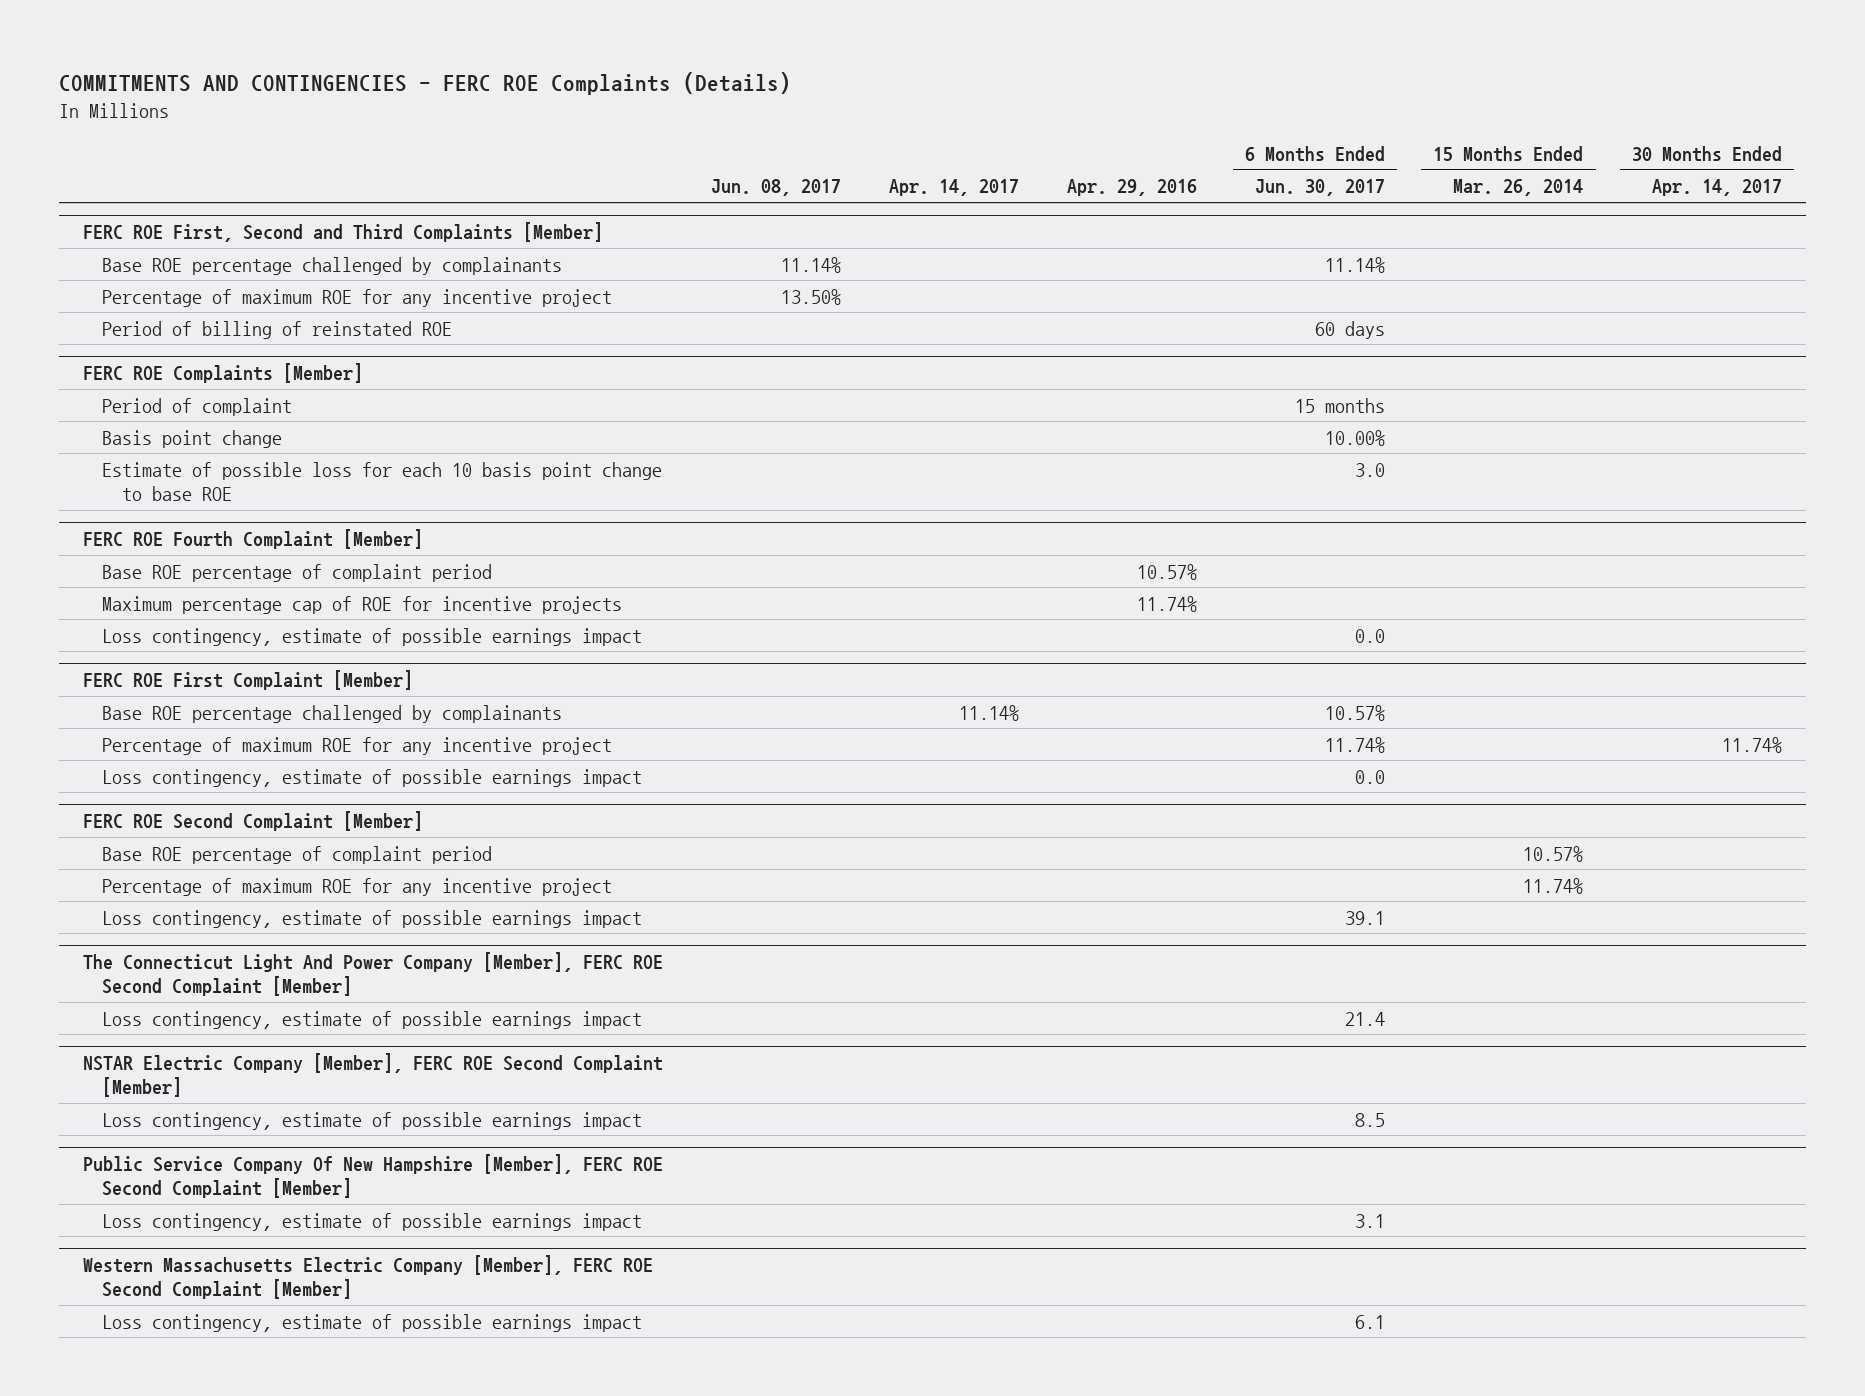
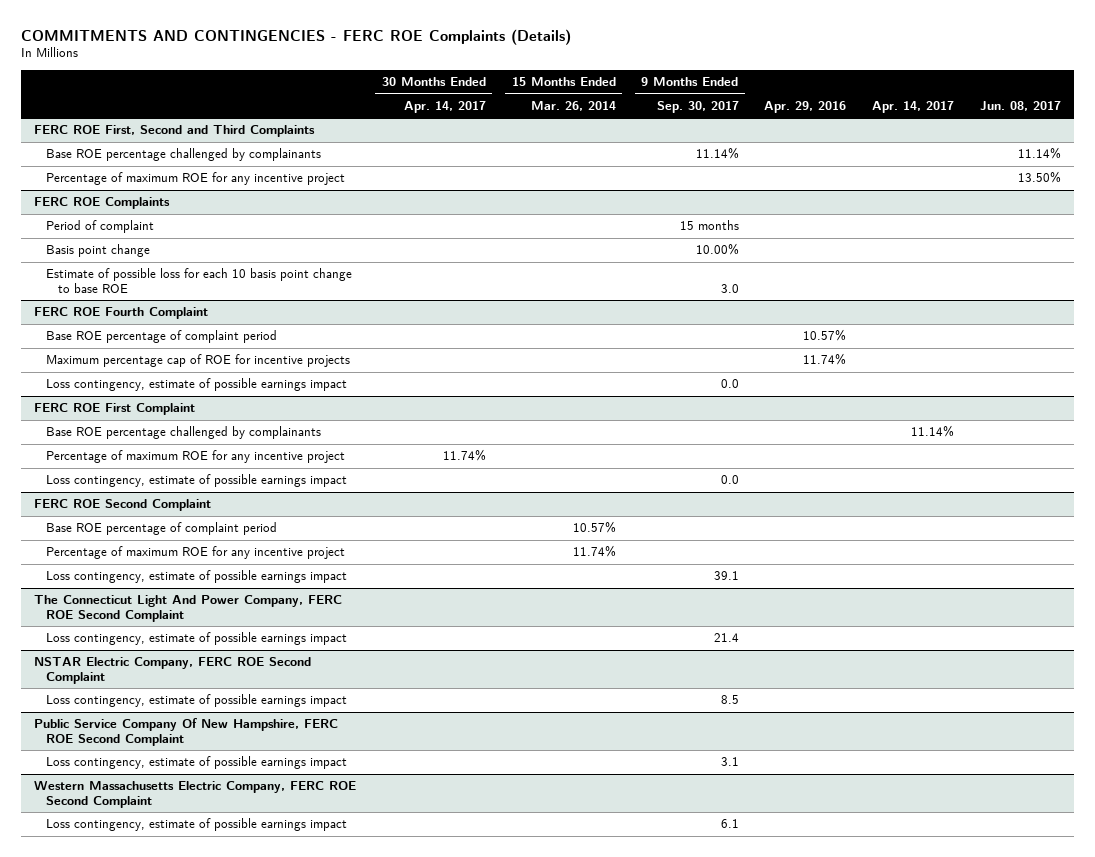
- | Jun. 08, 2017 | Apr. 14, 2017 | Apr. 29, 2016 | 6 Months Ended Jun. 30, 2017 | 15 Months Ended Mar. 26, 2014 | 30 Months Ended Apr. 14, 2017
+ | 30 Months Ended Apr. 14, 2017 | 15 Months Ended Mar. 26, 2014 | 9 Months Ended Sep. 30, 2017 | Apr. 29, 2016 | Apr. 14, 2017 | Jun. 08, 2017
- FERC ROE First, Second and Third Complaints [Member]
+ FERC ROE First, Second and Third Complaints
- Period of billing of reinstated ROE | | | | 60 days | |
- FERC ROE Complaints [Member]
+ FERC ROE Complaints
- FERC ROE Fourth Complaint [Member]
+ FERC ROE Fourth Complaint
- FERC ROE First Complaint [Member]
+ FERC ROE First Complaint
- FERC ROE Second Complaint [Member]
+ FERC ROE Second Complaint
- The Connecticut Light And Power Company [Member], FERC ROE Second Complaint [Member]
+ The Connecticut Light And Power Company, FERC ROE Second Complaint
- NSTAR Electric Company [Member], FERC ROE Second Complaint [Member]
+ NSTAR Electric Company, FERC ROE Second Complaint
- Public Service Company Of New Hampshire [Member], FERC ROE Second Complaint [Member]
+ Public Service Company Of New Hampshire, FERC ROE Second Complaint
- Western Massachusetts Electric Company [Member], FERC ROE Second Complaint [Member]
+ Western Massachusetts Electric Company, FERC ROE Second Complaint

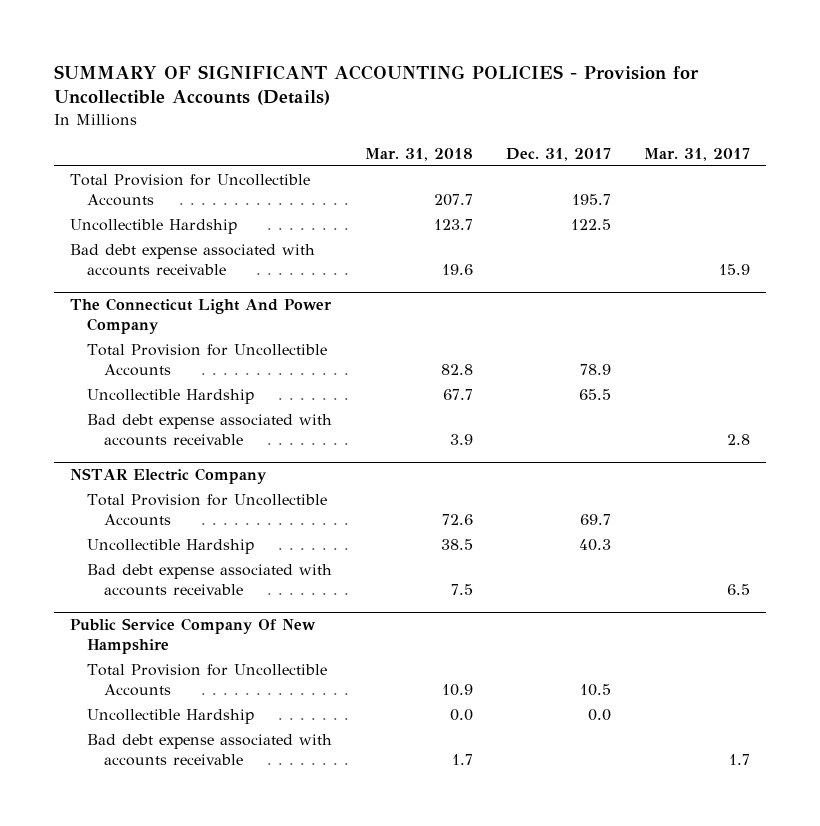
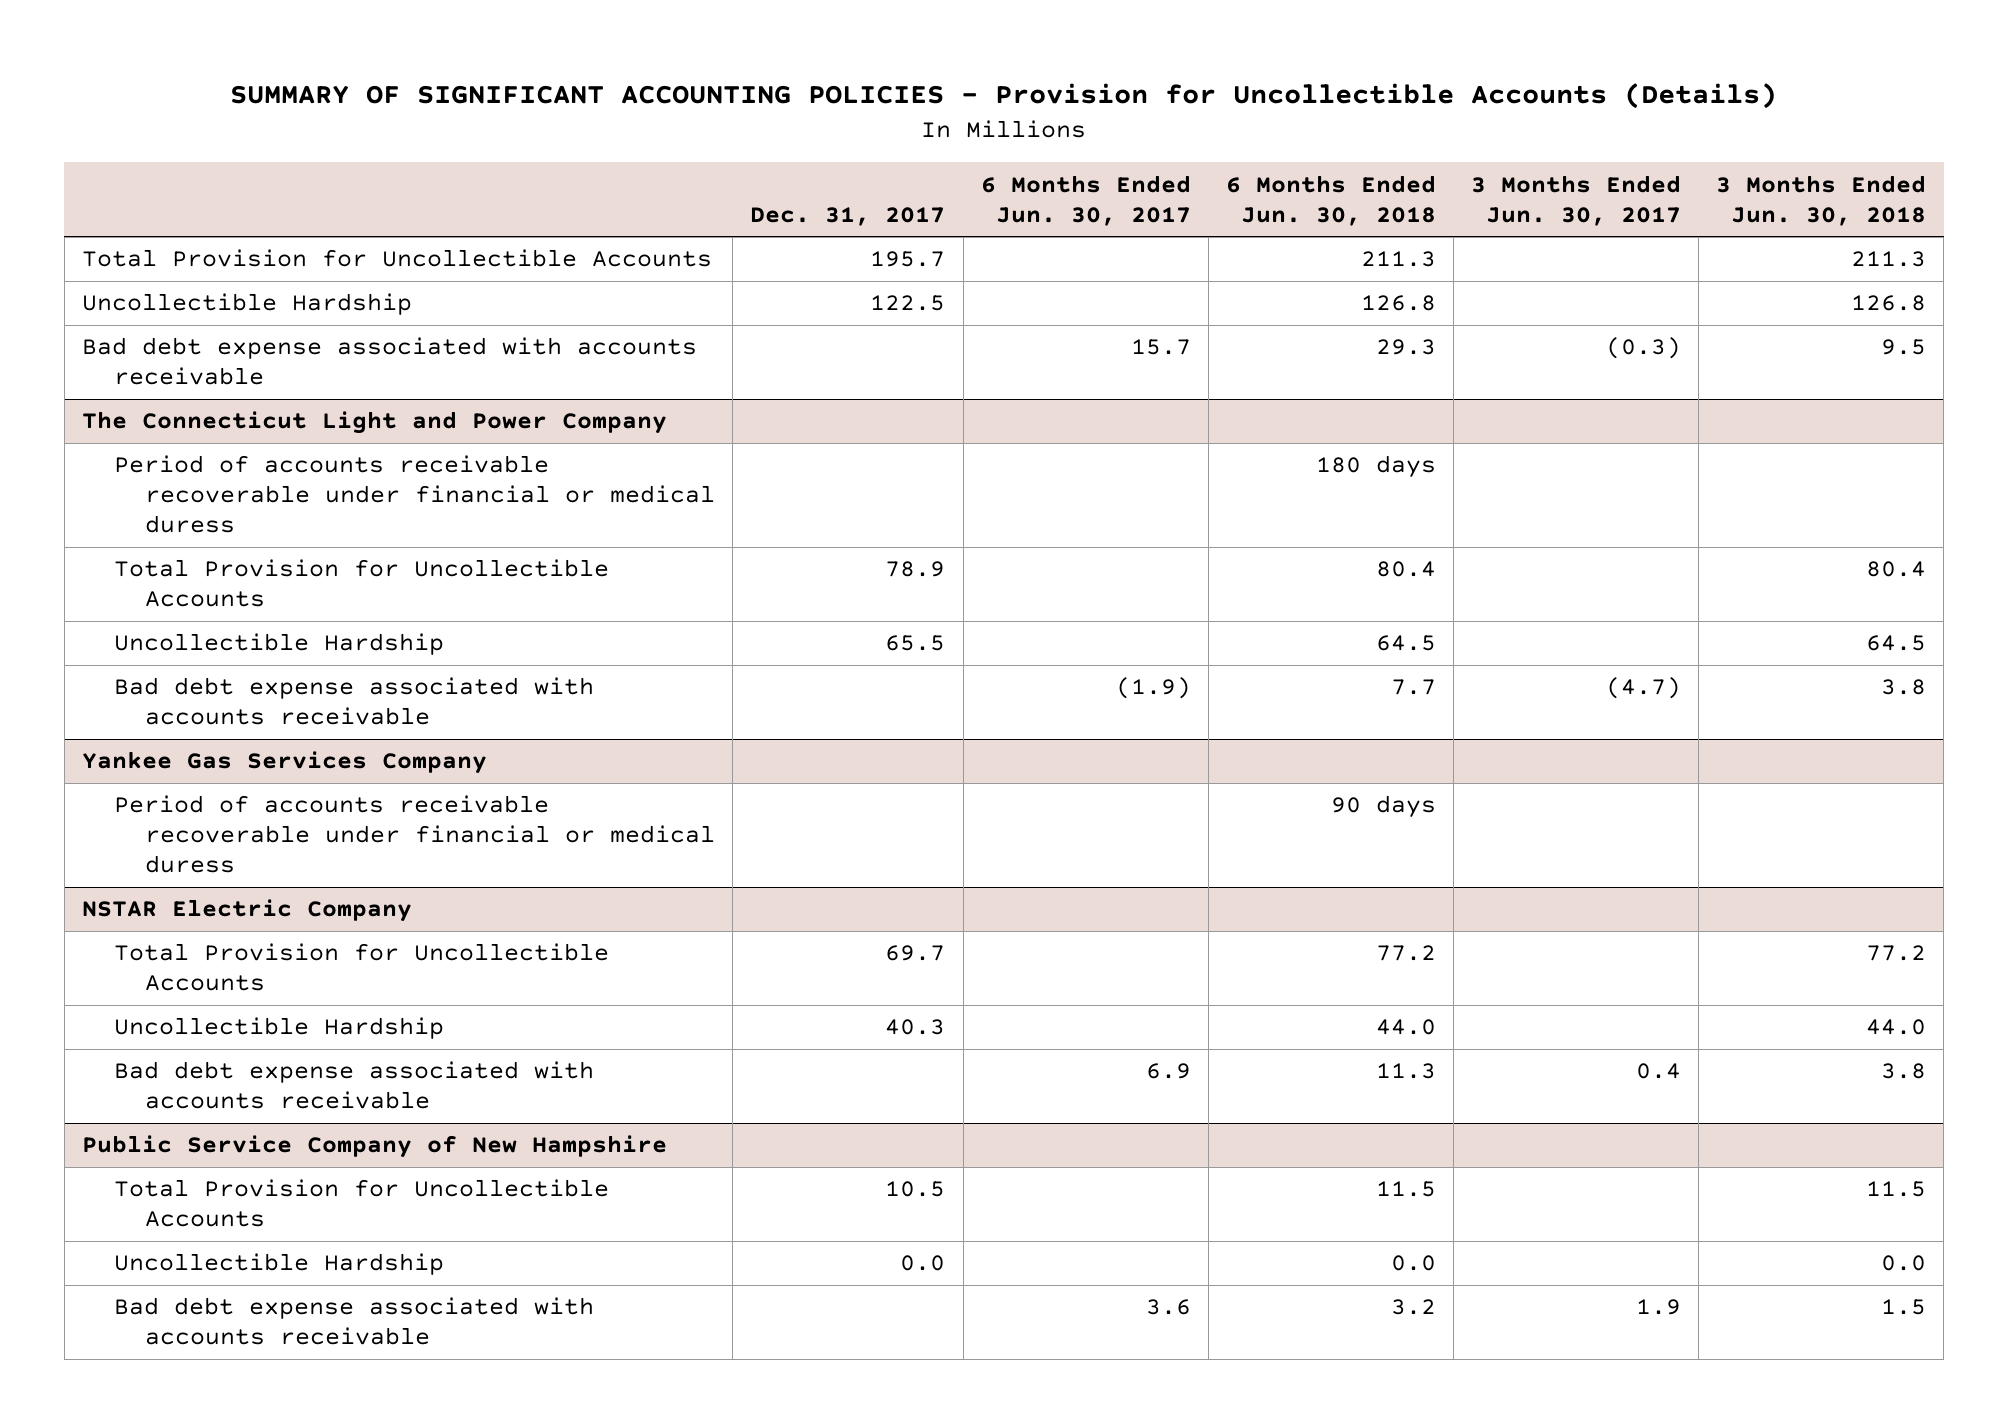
- | Mar. 31, 2018 | Dec. 31, 2017 | Mar. 31, 2017
+ | Dec. 31, 2017 | 6 Months Ended Jun. 30, 2017 | 6 Months Ended Jun. 30, 2018 | 3 Months Ended Jun. 30, 2017 | 3 Months Ended Jun. 30, 2018
- The Connecticut Light And Power Company
+ The Connecticut Light and Power Company
+ Period of accounts receivable recoverable under financial or medical duress | | | 180 days | |
+ Yankee Gas Services Company
+ Period of accounts receivable recoverable under financial or medical duress | | | 90 days | |
- Public Service Company Of New Hampshire
+ Public Service Company of New Hampshire

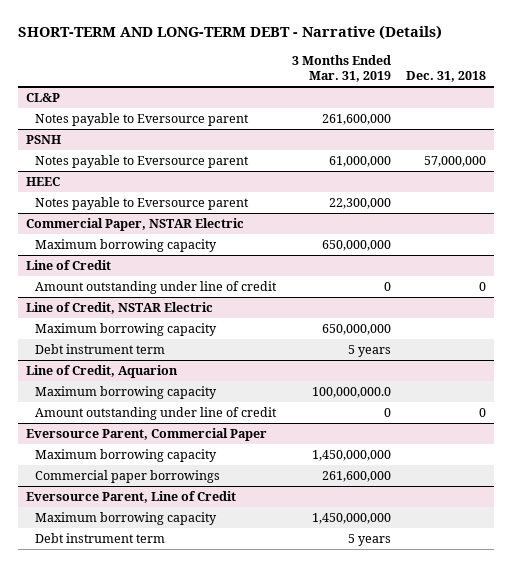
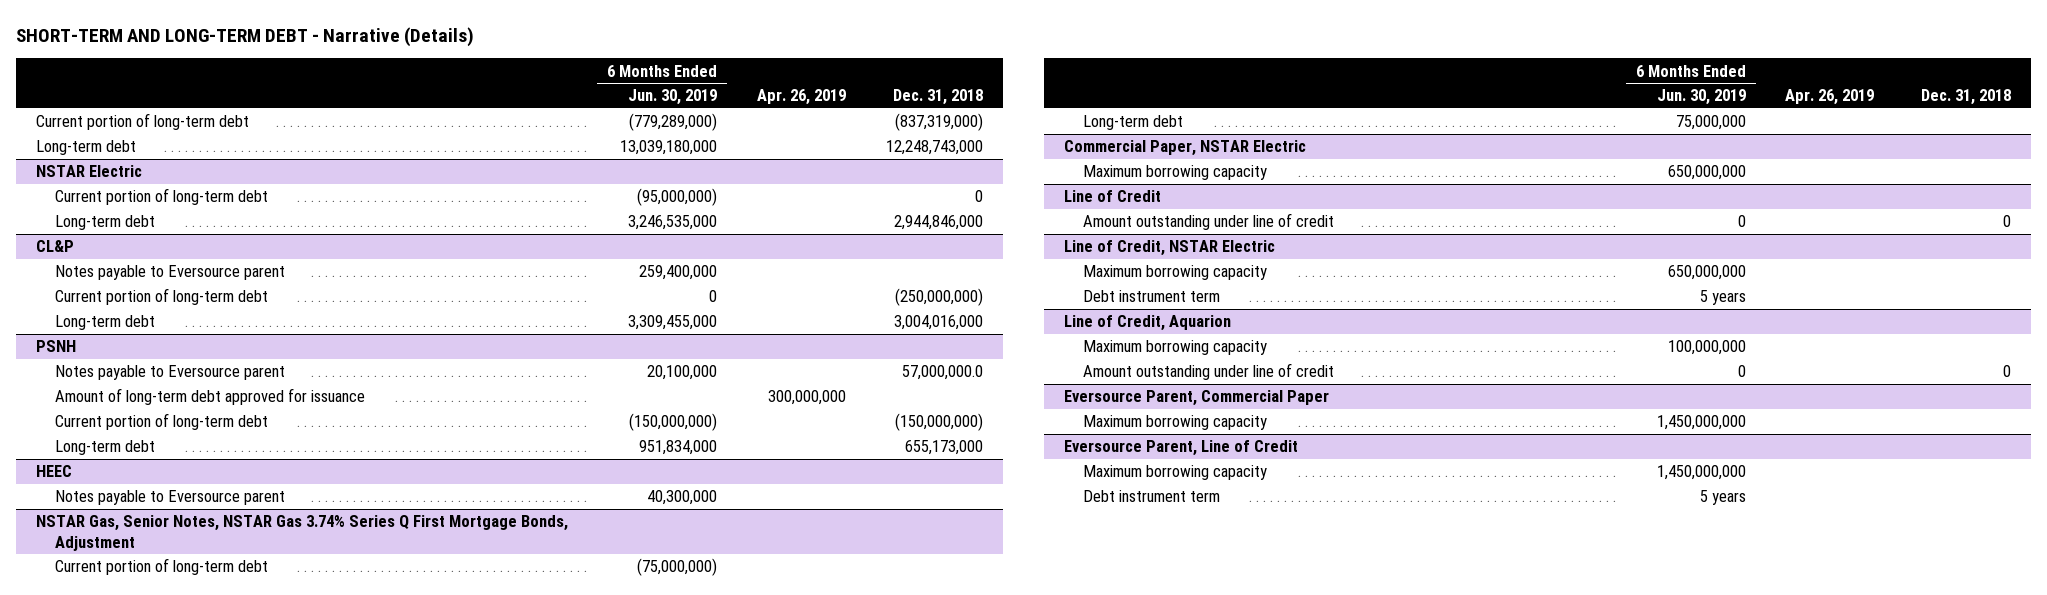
- | 3 Months Ended Mar. 31, 2019 | Dec. 31, 2018
+ | 6 Months Ended Jun. 30, 2019 | Apr. 26, 2019 | Dec. 31, 2018
+ Current portion of long-term debt | (779,289,000) | | (837,319,000)
+ Long-term debt | 13,039,180,000 | | 12,248,743,000
+ NSTAR Electric
+ Current portion of long-term debt | (95,000,000) | | 0
+ Long-term debt | 3,246,535,000 | | 2,944,846,000
@ CL&P
+ Current portion of long-term debt | 0 | | (250,000,000)
+ Long-term debt | 3,309,455,000 | | 3,004,016,000
@ PSNH
- Notes payable to Eversource parent | 61,000,000 | 57,000,000
+ Notes payable to Eversource parent | 20,100,000 | | 57,000,000.0
+ Amount of long-term debt approved for issuance | | 300,000,000 |
+ Current portion of long-term debt | (150,000,000) | | (150,000,000)
+ Long-term debt | 951,834,000 | | 655,173,000
+ NSTAR Gas, Senior Notes, NSTAR Gas 3.74% Series Q First Mortgage Bonds, Adjustment
+ Current portion of long-term debt | (75,000,000) | |
+ Long-term debt | 75,000,000 | |
@ Eversource Parent, Commercial Paper
- Commercial paper borrowings | 261,600,000 |

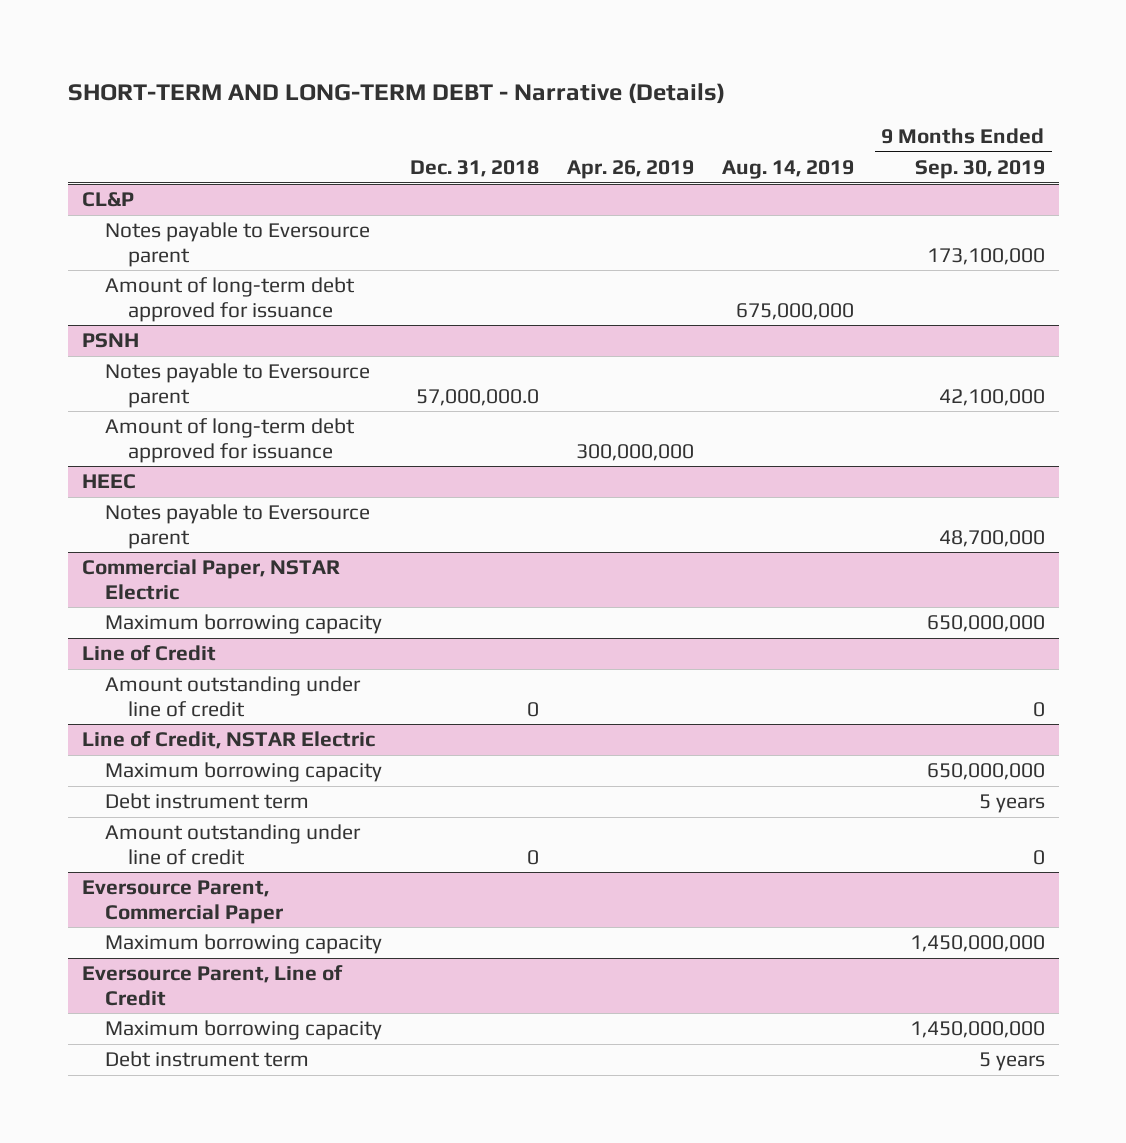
- | 6 Months Ended Jun. 30, 2019 | Apr. 26, 2019 | Dec. 31, 2018
+ | Dec. 31, 2018 | Apr. 26, 2019 | Aug. 14, 2019 | 9 Months Ended Sep. 30, 2019
- Current portion of long-term debt | (779,289,000) | | (837,319,000)
- Long-term debt | 13,039,180,000 | | 12,248,743,000
- NSTAR Electric
- Current portion of long-term debt | (95,000,000) | | 0
- Long-term debt | 3,246,535,000 | | 2,944,846,000
@ CL&P
- Current portion of long-term debt | 0 | | (250,000,000)
- Long-term debt | 3,309,455,000 | | 3,004,016,000
+ Amount of long-term debt approved for issuance | | | 675,000,000 |
@ PSNH
- Current portion of long-term debt | (150,000,000) | | (150,000,000)
- Long-term debt | 951,834,000 | | 655,173,000
- NSTAR Gas, Senior Notes, NSTAR Gas 3.74% Series Q First Mortgage Bonds, Adjustment
- Current portion of long-term debt | (75,000,000) | |
- Long-term debt | 75,000,000 | |
- Line of Credit, Aquarion
- Maximum borrowing capacity | 100,000,000 | |
- Amount outstanding under line of credit | 0 | | 0
@ Line of Credit, NSTAR Electric
+ Amount outstanding under line of credit | 0 | | | 0

